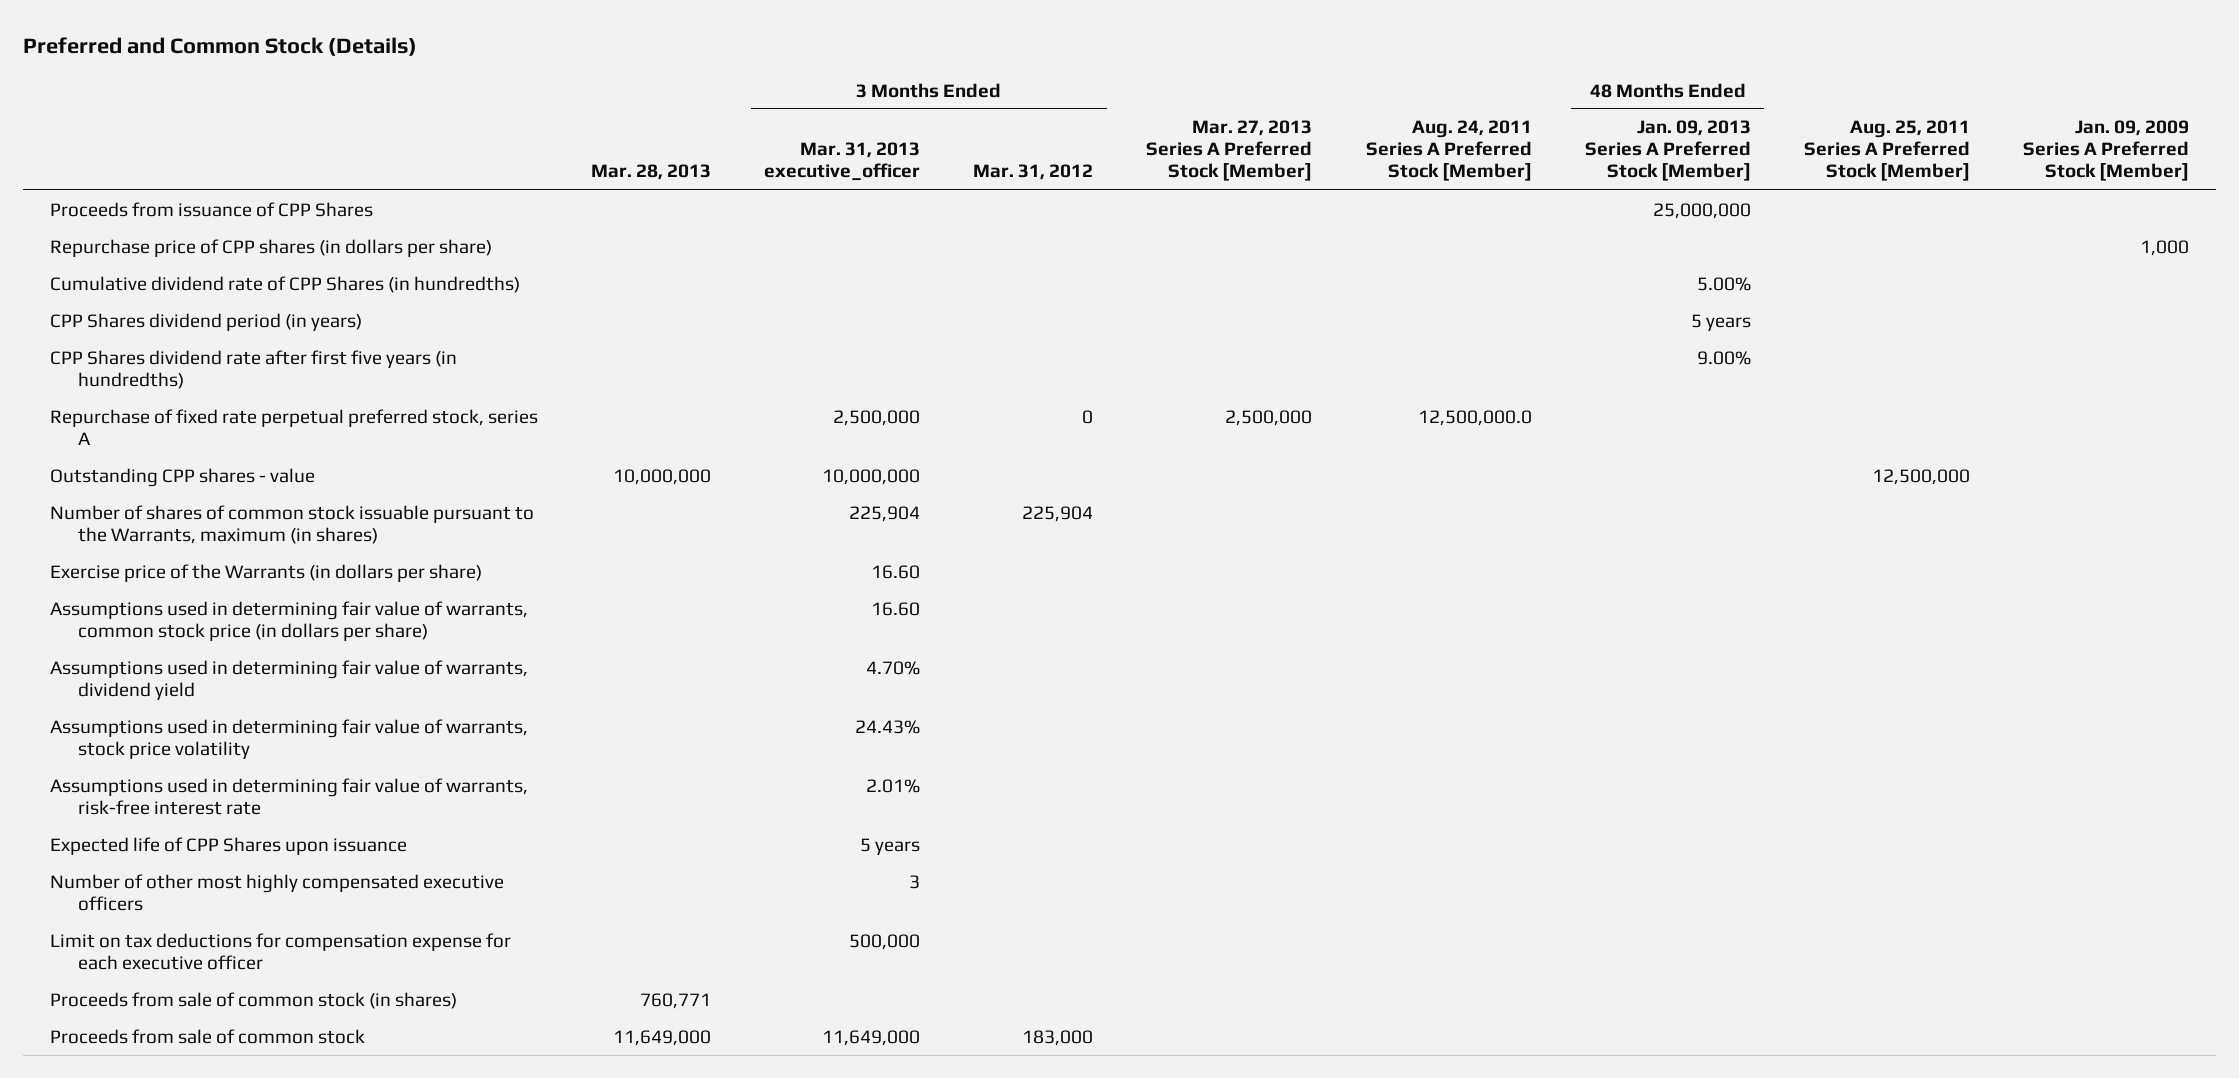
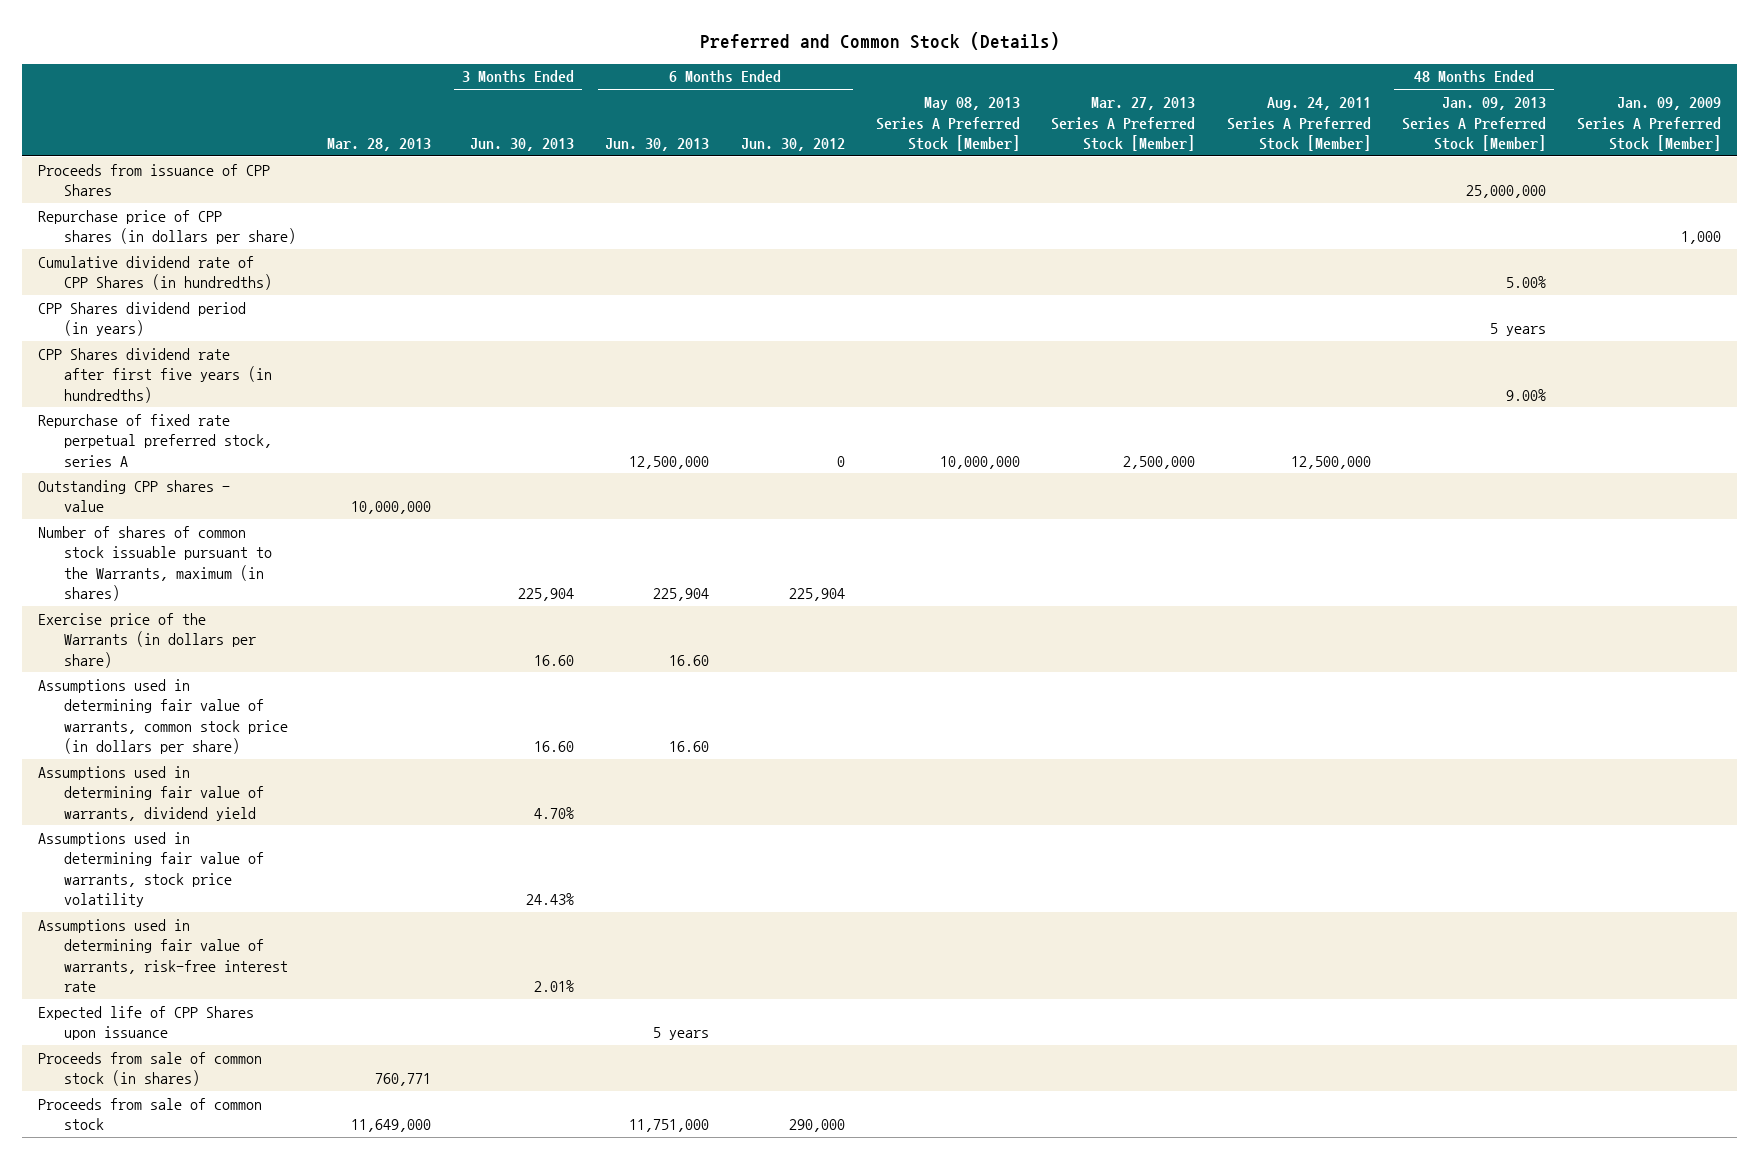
- | Mar. 28, 2013 | 3 Months Ended Mar. 31, 2013 executive_officer | 3 Months Ended Mar. 31, 2012 | Mar. 27, 2013 Series A Preferred Stock [Member] | Aug. 24, 2011 Series A Preferred Stock [Member] | 48 Months Ended Jan. 09, 2013 Series A Preferred Stock [Member] | Aug. 25, 2011 Series A Preferred Stock [Member] | Jan. 09, 2009 Series A Preferred Stock [Member]
+ | Mar. 28, 2013 | 3 Months Ended Jun. 30, 2013 | 6 Months Ended Jun. 30, 2013 | 6 Months Ended Jun. 30, 2012 | May 08, 2013 Series A Preferred Stock [Member] | Mar. 27, 2013 Series A Preferred Stock [Member] | Aug. 24, 2011 Series A Preferred Stock [Member] | 48 Months Ended Jan. 09, 2013 Series A Preferred Stock [Member] | Jan. 09, 2009 Series A Preferred Stock [Member]
- Repurchase of fixed rate perpetual preferred stock, series A | | 2,500,000 | 0 | 2,500,000 | 12,500,000.0 | | |
+ Repurchase of fixed rate perpetual preferred stock, series A | | | 12,500,000 | 0 | 10,000,000 | 2,500,000 | 12,500,000 | |
- Number of other most highly compensated executive officers | | 3 | | | | | |
- Limit on tax deductions for compensation expense for each executive officer | | 500,000 | | | | | |

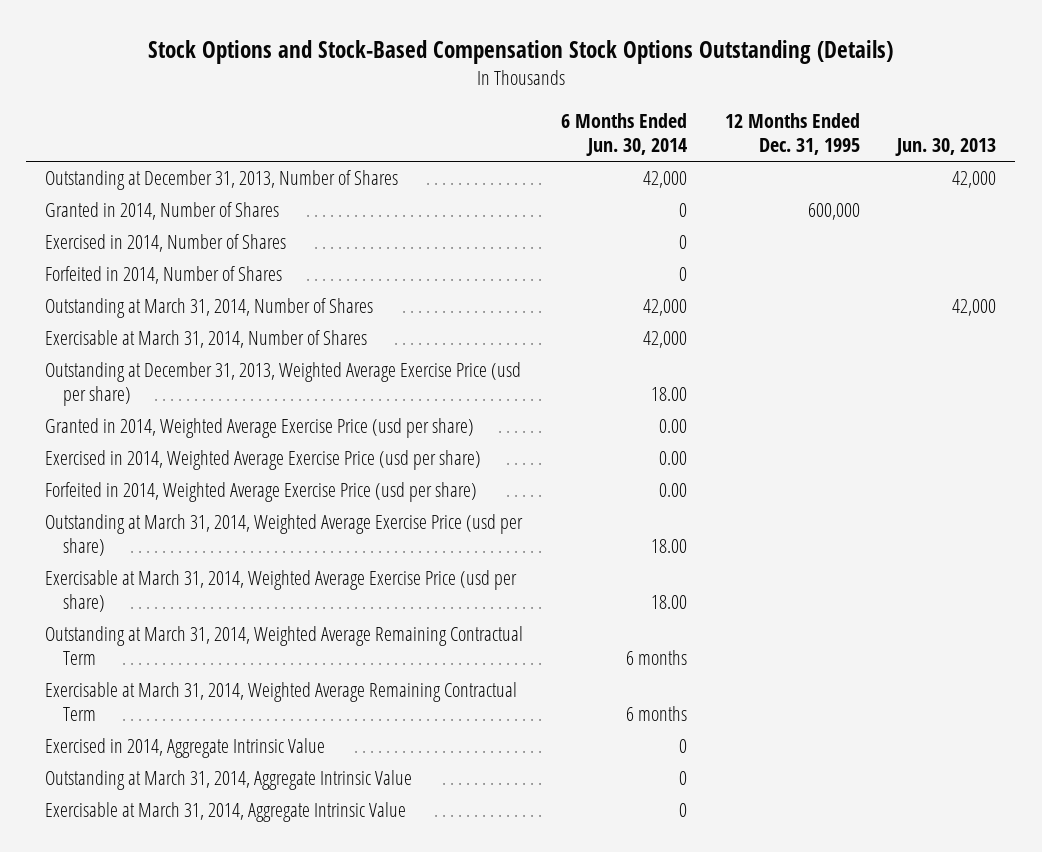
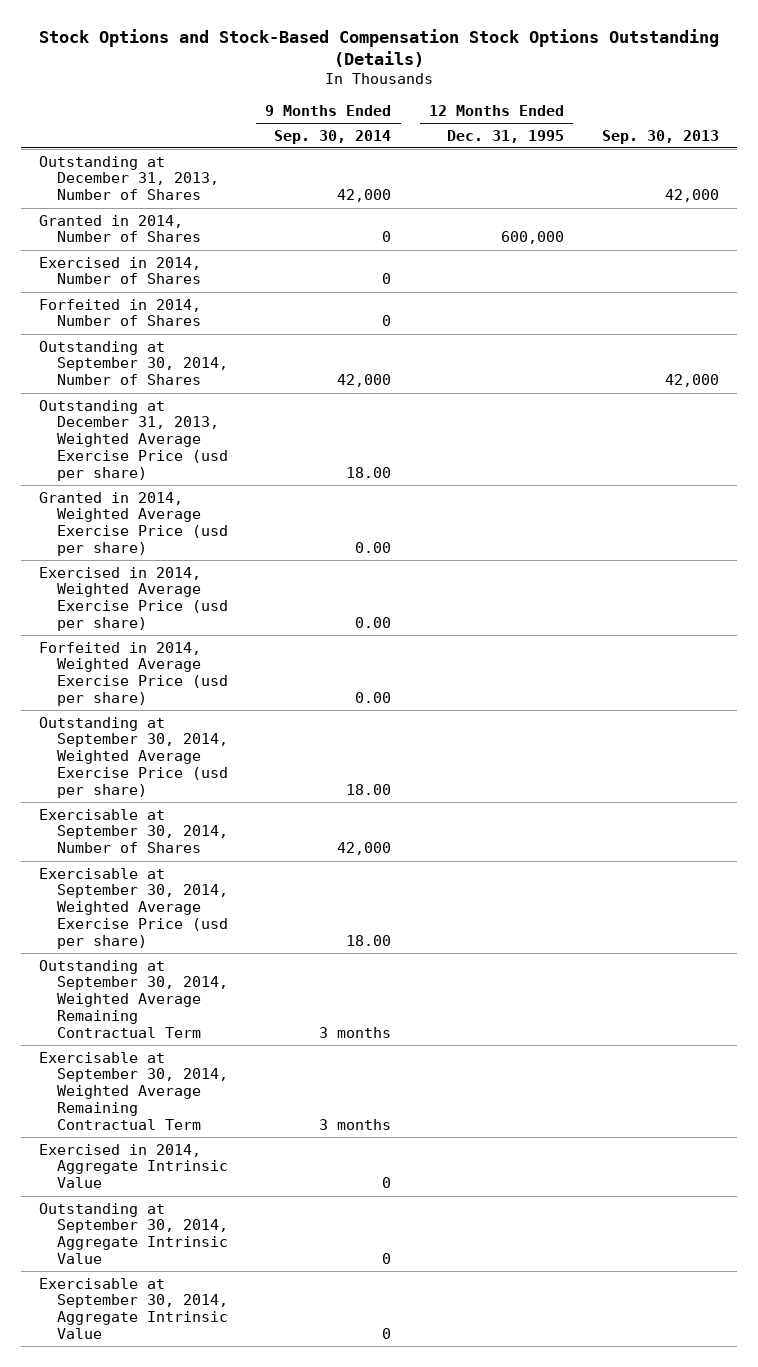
- | 6 Months Ended Jun. 30, 2014 | 12 Months Ended Dec. 31, 1995 | Jun. 30, 2013
+ | 9 Months Ended Sep. 30, 2014 | 12 Months Ended Dec. 31, 1995 | Sep. 30, 2013
- Outstanding at March 31, 2014, Number of Shares | 42,000 | | 42,000
- Exercisable at March 31, 2014, Number of Shares | 42,000 | |
+ Outstanding at September 30, 2014, Number of Shares | 42,000 | | 42,000
- Outstanding at March 31, 2014, Weighted Average Exercise Price (usd per share) | 18.00 | |
- Exercisable at March 31, 2014, Weighted Average Exercise Price (usd per share) | 18.00 | |
- Outstanding at March 31, 2014, Weighted Average Remaining Contractual Term | 6 months | |
- Exercisable at March 31, 2014, Weighted Average Remaining Contractual Term | 6 months | |
+ Outstanding at September 30, 2014, Weighted Average Exercise Price (usd per share) | 18.00 | |
+ Exercisable at September 30, 2014, Number of Shares | 42,000 | |
+ Exercisable at September 30, 2014, Weighted Average Exercise Price (usd per share) | 18.00 | |
+ Outstanding at September 30, 2014, Weighted Average Remaining Contractual Term | 3 months | |
+ Exercisable at September 30, 2014, Weighted Average Remaining Contractual Term | 3 months | |
- Outstanding at March 31, 2014, Aggregate Intrinsic Value | 0 | |
- Exercisable at March 31, 2014, Aggregate Intrinsic Value | 0 | |
+ Outstanding at September 30, 2014, Aggregate Intrinsic Value | 0 | |
+ Exercisable at September 30, 2014, Aggregate Intrinsic Value | 0 | |

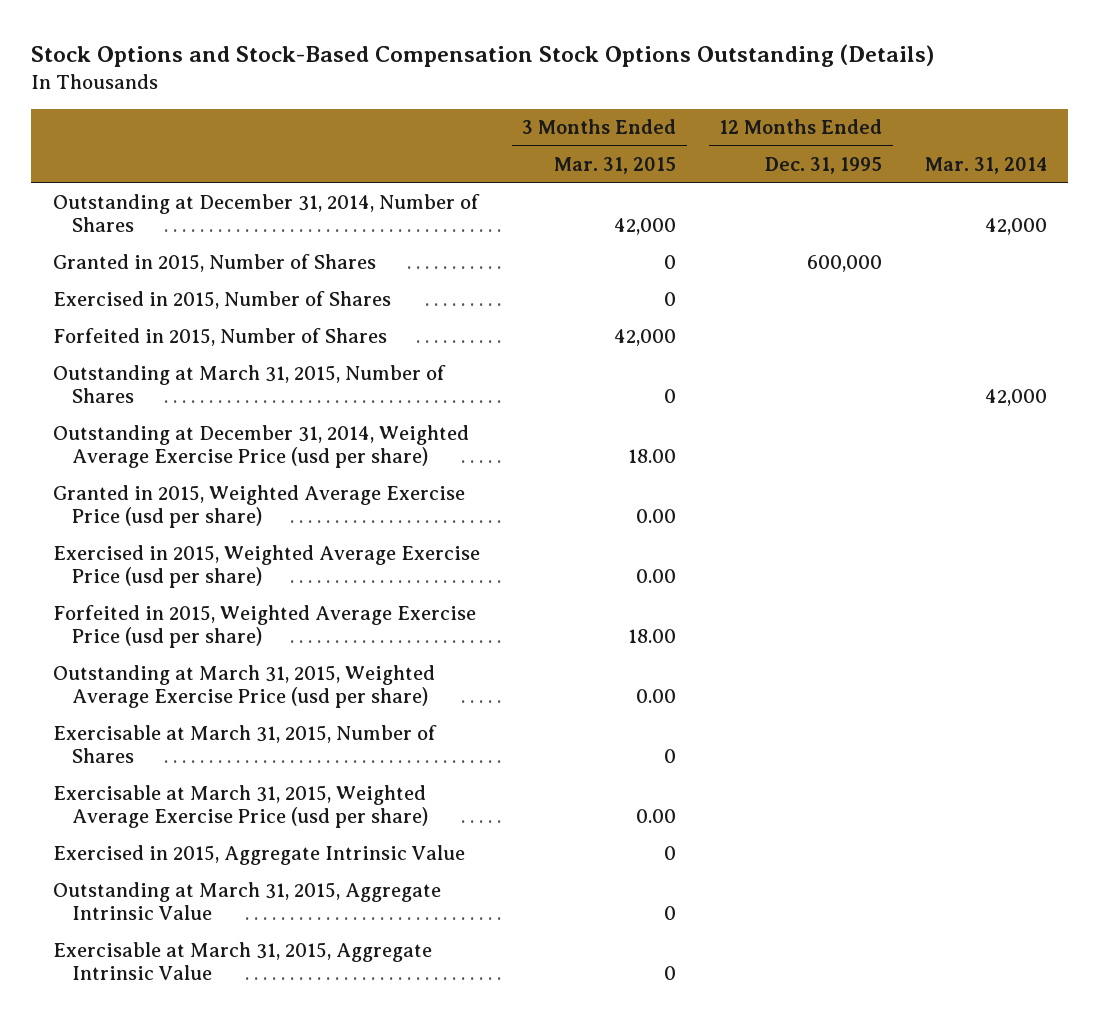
- | 9 Months Ended Sep. 30, 2014 | 12 Months Ended Dec. 31, 1995 | Sep. 30, 2013
+ | 3 Months Ended Mar. 31, 2015 | 12 Months Ended Dec. 31, 1995 | Mar. 31, 2014
- Outstanding at December 31, 2013, Number of Shares | 42,000 | | 42,000
- Granted in 2014, Number of Shares | 0 | 600,000 |
- Exercised in 2014, Number of Shares | 0 | |
- Forfeited in 2014, Number of Shares | 0 | |
- Outstanding at September 30, 2014, Number of Shares | 42,000 | | 42,000
- Outstanding at December 31, 2013, Weighted Average Exercise Price (usd per share) | 18.00 | |
- Granted in 2014, Weighted Average Exercise Price (usd per share) | 0.00 | |
- Exercised in 2014, Weighted Average Exercise Price (usd per share) | 0.00 | |
- Forfeited in 2014, Weighted Average Exercise Price (usd per share) | 0.00 | |
- Outstanding at September 30, 2014, Weighted Average Exercise Price (usd per share) | 18.00 | |
- Exercisable at September 30, 2014, Number of Shares | 42,000 | |
- Exercisable at September 30, 2014, Weighted Average Exercise Price (usd per share) | 18.00 | |
- Outstanding at September 30, 2014, Weighted Average Remaining Contractual Term | 3 months | |
- Exercisable at September 30, 2014, Weighted Average Remaining Contractual Term | 3 months | |
- Exercised in 2014, Aggregate Intrinsic Value | 0 | |
- Outstanding at September 30, 2014, Aggregate Intrinsic Value | 0 | |
- Exercisable at September 30, 2014, Aggregate Intrinsic Value | 0 | |
+ Outstanding at December 31, 2014, Number of Shares | 42,000 | | 42,000
+ Granted in 2015, Number of Shares | 0 | 600,000 |
+ Exercised in 2015, Number of Shares | 0 | |
+ Forfeited in 2015, Number of Shares | 42,000 | |
+ Outstanding at March 31, 2015, Number of Shares | 0 | | 42,000
+ Outstanding at December 31, 2014, Weighted Average Exercise Price (usd per share) | 18.00 | |
+ Granted in 2015, Weighted Average Exercise Price (usd per share) | 0.00 | |
+ Exercised in 2015, Weighted Average Exercise Price (usd per share) | 0.00 | |
+ Forfeited in 2015, Weighted Average Exercise Price (usd per share) | 18.00 | |
+ Outstanding at March 31, 2015, Weighted Average Exercise Price (usd per share) | 0.00 | |
+ Exercisable at March 31, 2015, Number of Shares | 0 | |
+ Exercisable at March 31, 2015, Weighted Average Exercise Price (usd per share) | 0.00 | |
+ Exercised in 2015, Aggregate Intrinsic Value | 0 | |
+ Outstanding at March 31, 2015, Aggregate Intrinsic Value | 0 | |
+ Exercisable at March 31, 2015, Aggregate Intrinsic Value | 0 | |

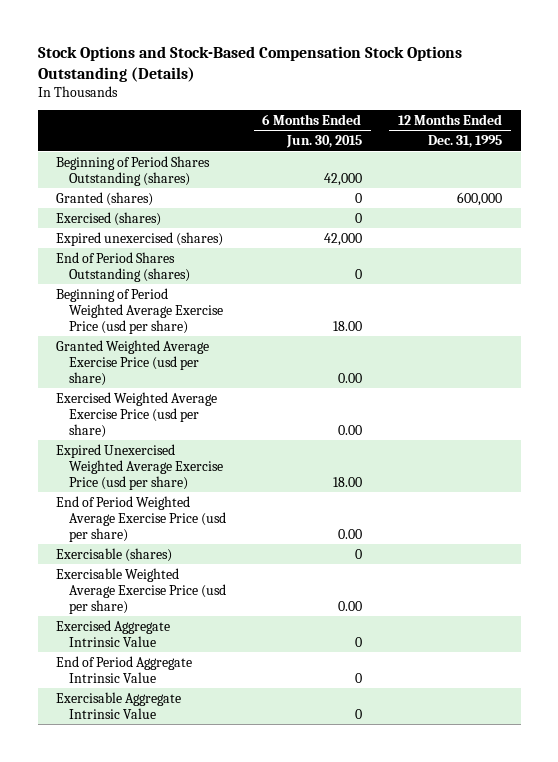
- | 3 Months Ended Mar. 31, 2015 | 12 Months Ended Dec. 31, 1995 | Mar. 31, 2014
+ | 6 Months Ended Jun. 30, 2015 | 12 Months Ended Dec. 31, 1995
- Outstanding at December 31, 2014, Number of Shares | 42,000 | | 42,000
- Granted in 2015, Number of Shares | 0 | 600,000 |
- Exercised in 2015, Number of Shares | 0 | |
- Forfeited in 2015, Number of Shares | 42,000 | |
- Outstanding at March 31, 2015, Number of Shares | 0 | | 42,000
- Outstanding at December 31, 2014, Weighted Average Exercise Price (usd per share) | 18.00 | |
- Granted in 2015, Weighted Average Exercise Price (usd per share) | 0.00 | |
- Exercised in 2015, Weighted Average Exercise Price (usd per share) | 0.00 | |
- Forfeited in 2015, Weighted Average Exercise Price (usd per share) | 18.00 | |
- Outstanding at March 31, 2015, Weighted Average Exercise Price (usd per share) | 0.00 | |
- Exercisable at March 31, 2015, Number of Shares | 0 | |
- Exercisable at March 31, 2015, Weighted Average Exercise Price (usd per share) | 0.00 | |
- Exercised in 2015, Aggregate Intrinsic Value | 0 | |
- Outstanding at March 31, 2015, Aggregate Intrinsic Value | 0 | |
- Exercisable at March 31, 2015, Aggregate Intrinsic Value | 0 | |
+ Beginning of Period Shares Outstanding (shares) | 42,000 |
+ Granted (shares) | 0 | 600,000
+ Exercised (shares) | 0 |
+ Expired unexercised (shares) | 42,000 |
+ End of Period Shares Outstanding (shares) | 0 |
+ Beginning of Period Weighted Average Exercise Price (usd per share) | 18.00 |
+ Granted Weighted Average Exercise Price (usd per share) | 0.00 |
+ Exercised Weighted Average Exercise Price (usd per share) | 0.00 |
+ Expired Unexercised Weighted Average Exercise Price (usd per share) | 18.00 |
+ End of Period Weighted Average Exercise Price (usd per share) | 0.00 |
+ Exercisable (shares) | 0 |
+ Exercisable Weighted Average Exercise Price (usd per share) | 0.00 |
+ Exercised Aggregate Intrinsic Value | 0 |
+ End of Period Aggregate Intrinsic Value | 0 |
+ Exercisable Aggregate Intrinsic Value | 0 |

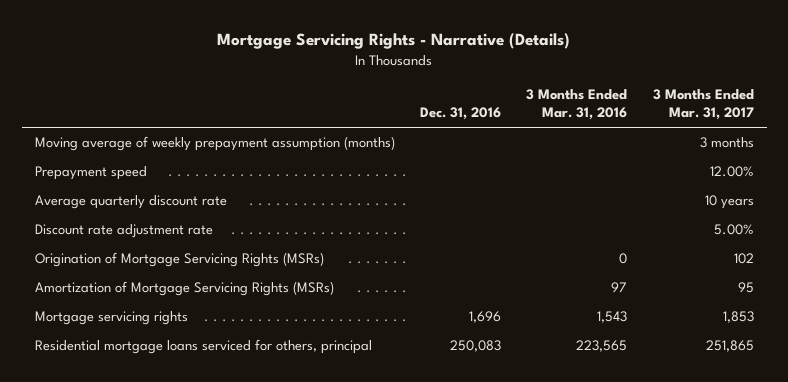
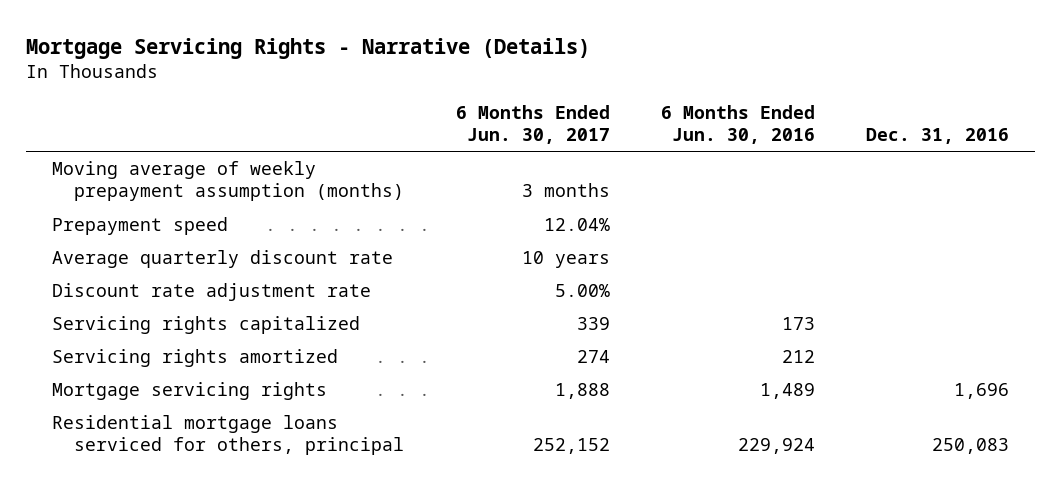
- | Dec. 31, 2016 | 3 Months Ended Mar. 31, 2016 | 3 Months Ended Mar. 31, 2017
+ | 6 Months Ended Jun. 30, 2017 | 6 Months Ended Jun. 30, 2016 | Dec. 31, 2016
- Origination of Mortgage Servicing Rights (MSRs) | | 0 | 102
- Amortization of Mortgage Servicing Rights (MSRs) | | 97 | 95
+ Servicing rights capitalized | 339 | 173 |
+ Servicing rights amortized | 274 | 212 |

